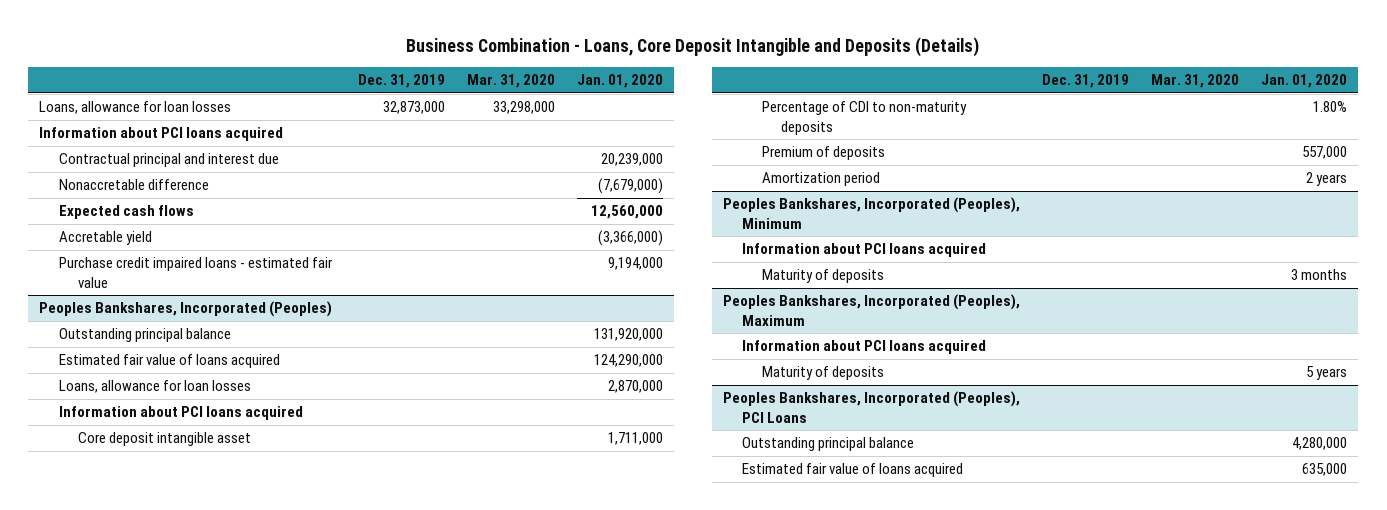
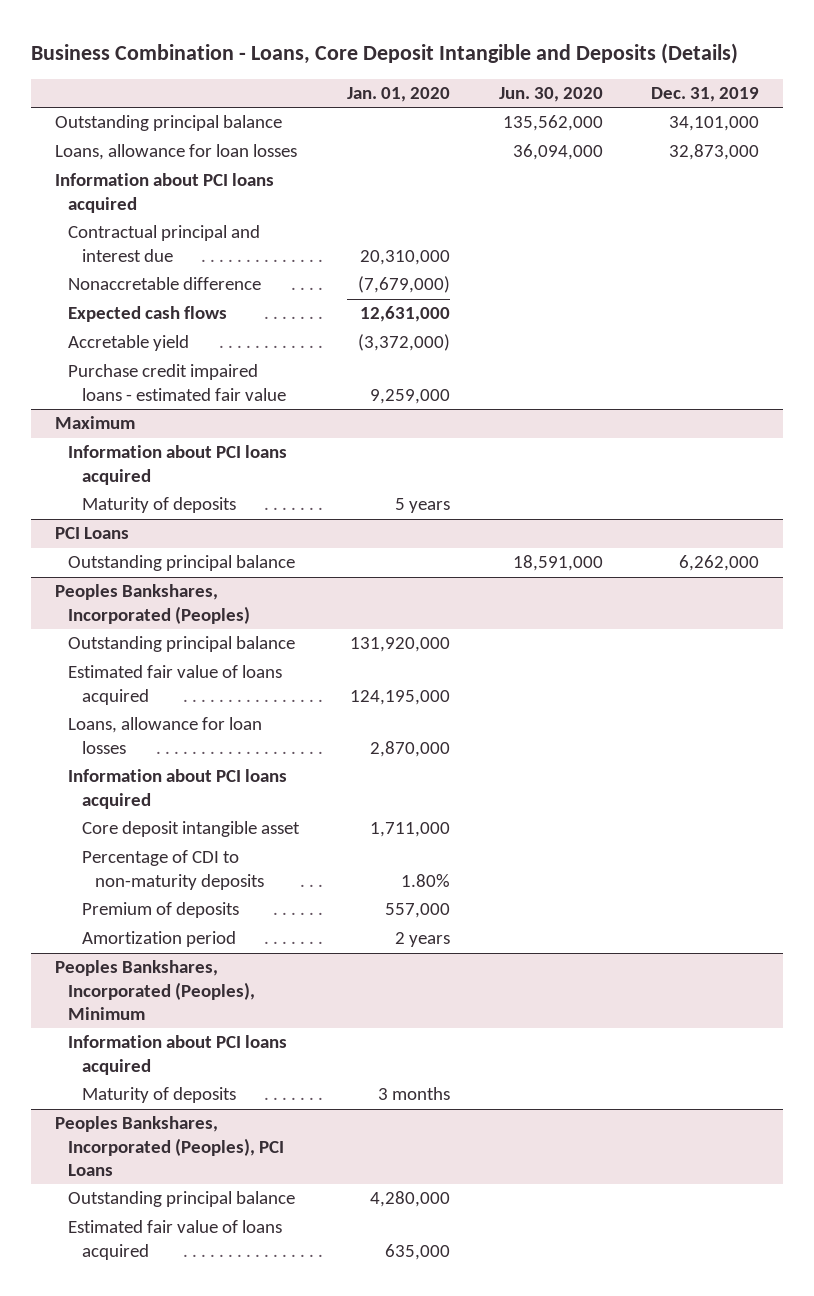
- | Dec. 31, 2019 | Mar. 31, 2020 | Jan. 01, 2020
+ | Jan. 01, 2020 | Jun. 30, 2020 | Dec. 31, 2019
+ Outstanding principal balance | | 135,562,000 | 34,101,000
- Contractual principal and interest due | | | 20,239,000
+ Contractual principal and interest due | 20,310,000 | |
- Expected cash flows | | | 12,560,000
- Accretable yield | | | (3,366,000)
- Purchase credit impaired loans - estimated fair value | | | 9,194,000
+ Expected cash flows | 12,631,000 | |
+ Accretable yield | (3,372,000) | |
+ Purchase credit impaired loans - estimated fair value | 9,259,000 | |
+ Maximum
+ Information about PCI loans acquired
+ Maturity of deposits | 5 years | |
+ PCI Loans
+ Outstanding principal balance | | 18,591,000 | 6,262,000
@ Peoples Bankshares, Incorporated (Peoples)
- Estimated fair value of loans acquired | | | 124,290,000
+ Estimated fair value of loans acquired | 124,195,000 | |
- Peoples Bankshares, Incorporated (Peoples), Maximum
- Information about PCI loans acquired
- Maturity of deposits | | | 5 years

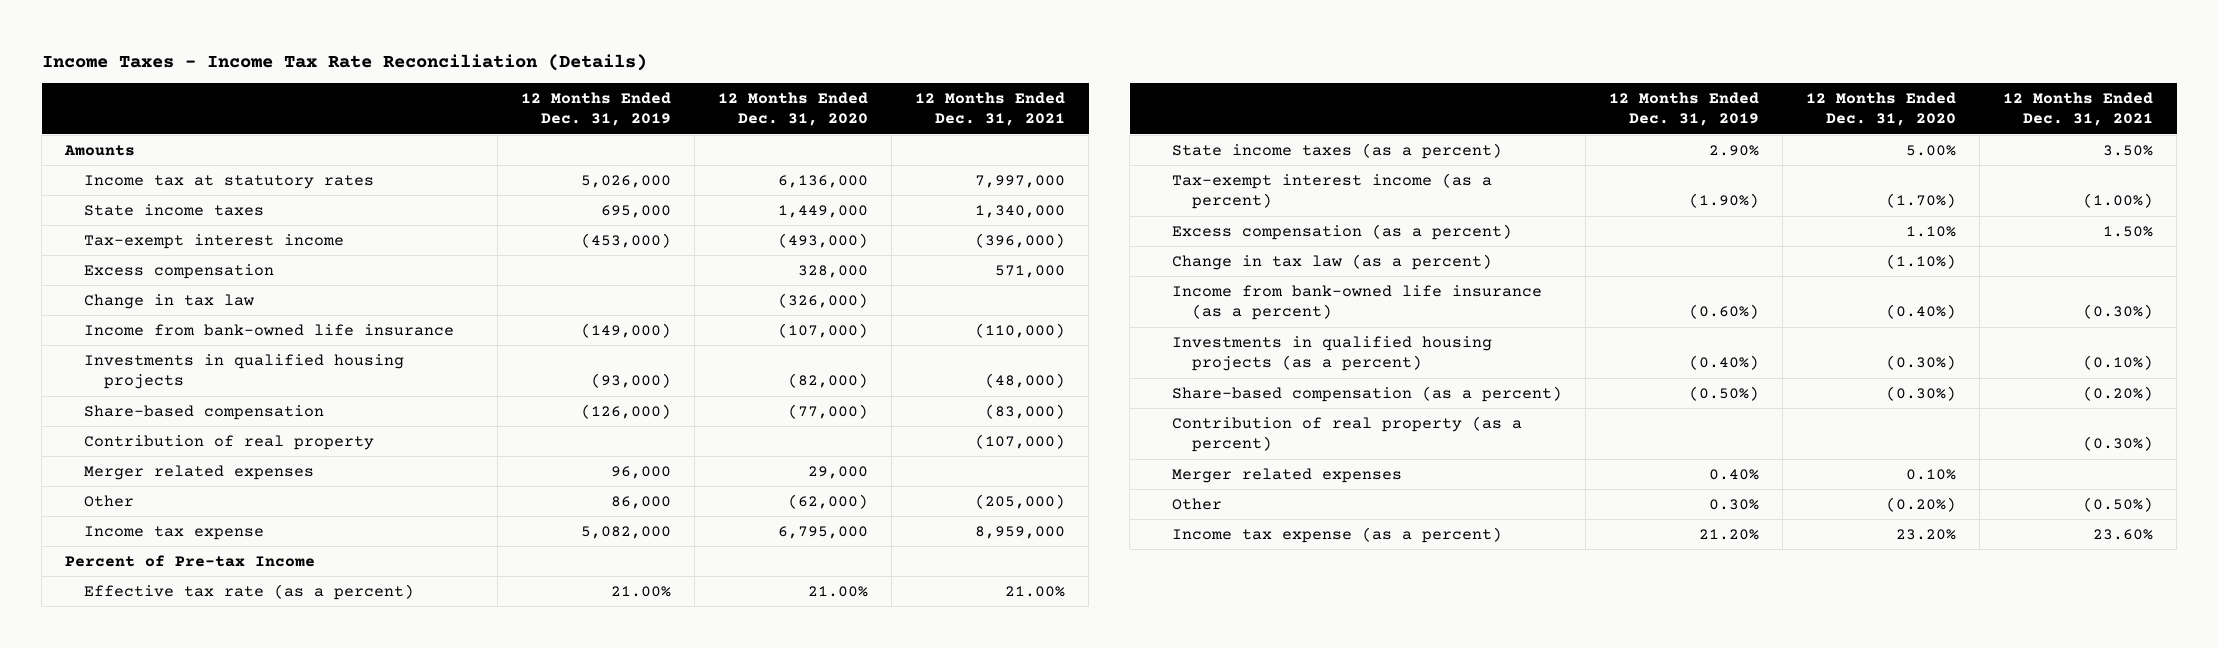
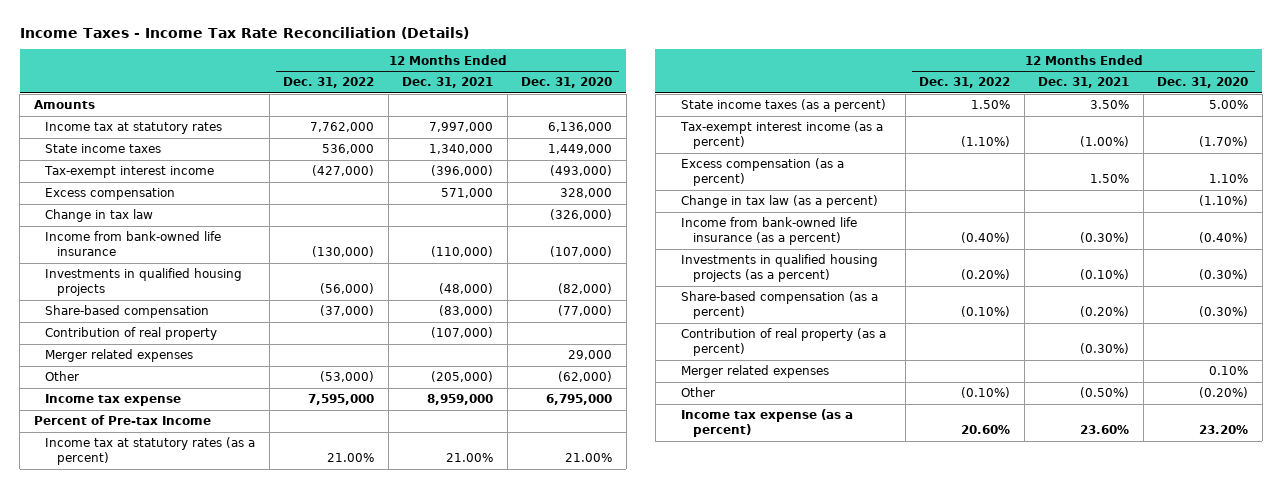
- | 12 Months Ended Dec. 31, 2019 | 12 Months Ended Dec. 31, 2020 | 12 Months Ended Dec. 31, 2021
+ | 12 Months Ended Dec. 31, 2022 | 12 Months Ended Dec. 31, 2021 | 12 Months Ended Dec. 31, 2020
- Effective tax rate (as a percent) | 21.00% | 21.00% | 21.00%
+ Income tax at statutory rates (as a percent) | 21.00% | 21.00% | 21.00%

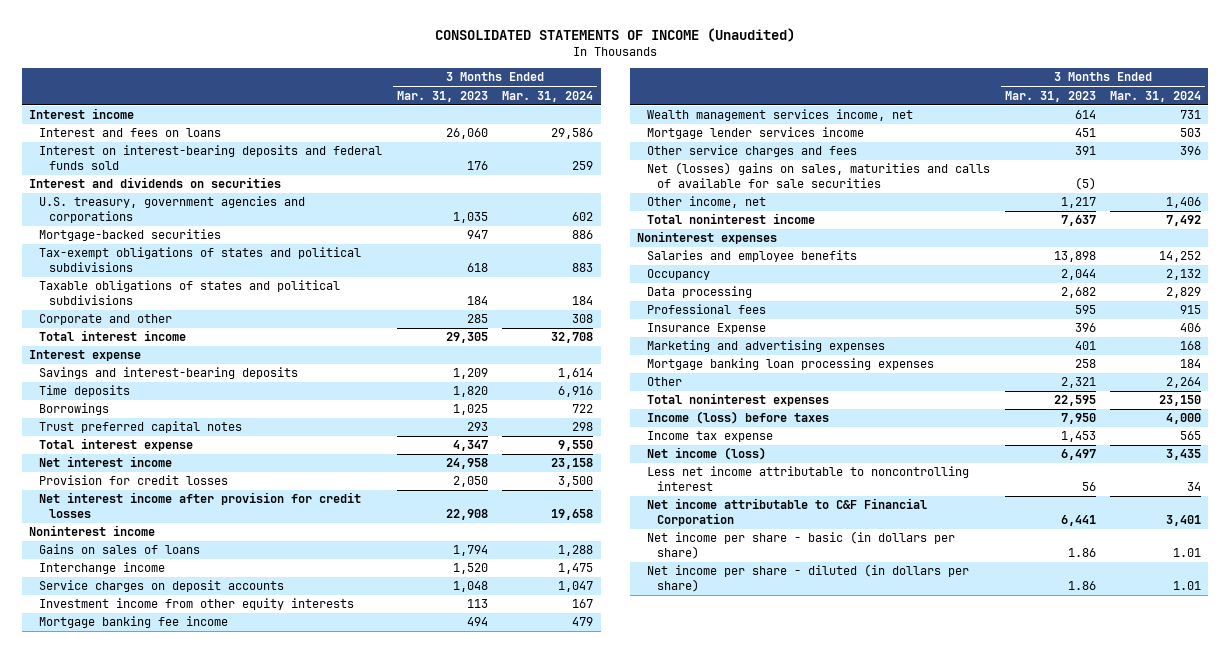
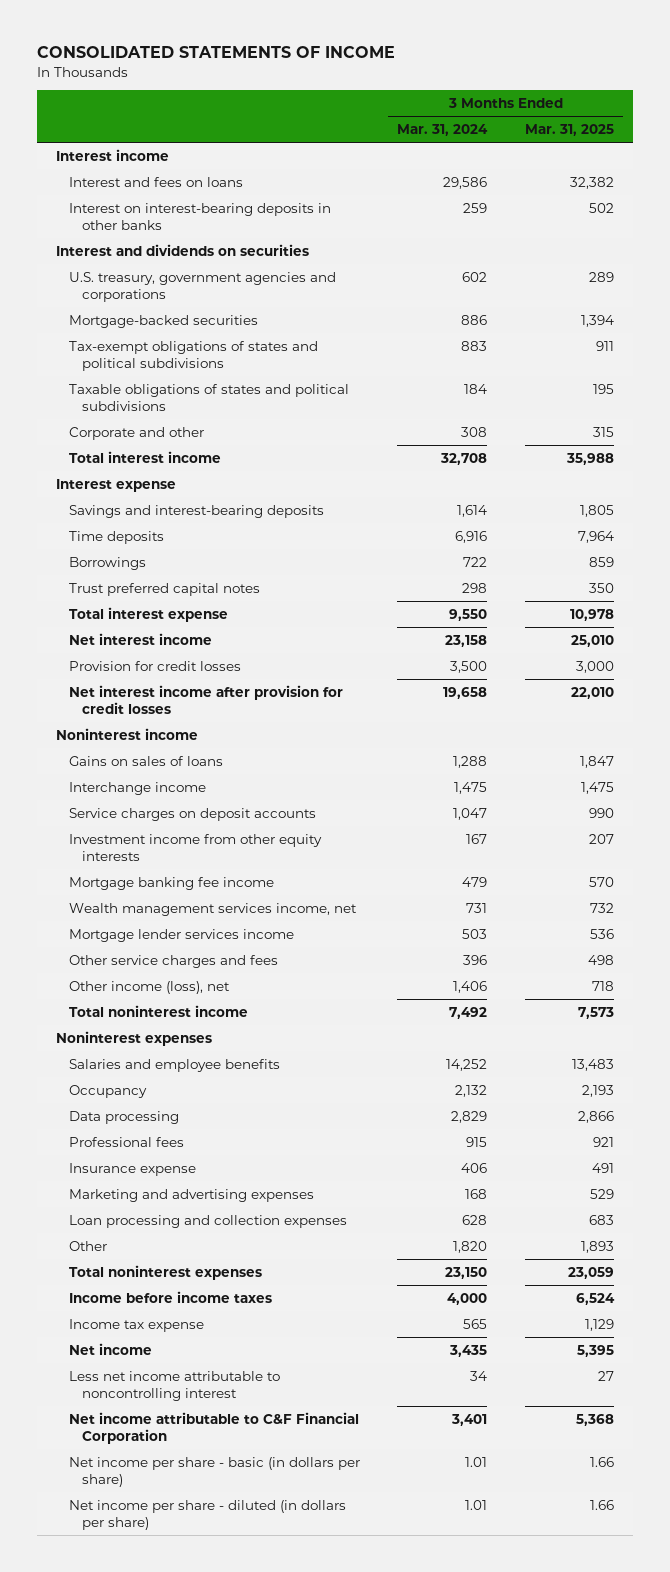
- CONSOLIDATED STATEMENTS OF INCOME (Unaudited)
+ CONSOLIDATED STATEMENTS OF INCOME
- | 3 Months Ended Mar. 31, 2023 | 3 Months Ended Mar. 31, 2024
+ | 3 Months Ended Mar. 31, 2024 | 3 Months Ended Mar. 31, 2025
- Interest on interest-bearing deposits and federal funds sold | 176 | 259
+ Interest on interest-bearing deposits in other banks | 259 | 502
- Net (losses) gains on sales, maturities and calls of available for sale securities | (5) |
- Other income, net | 1,217 | 1,406
+ Other income (loss), net | 1,406 | 718
- Insurance Expense | 396 | 406
+ Insurance expense | 406 | 491
- Mortgage banking loan processing expenses | 258 | 184
- Other | 2,321 | 2,264
+ Loan processing and collection expenses | 628 | 683
+ Other | 1,820 | 1,893
- Income (loss) before taxes | 7,950 | 4,000
+ Income before income taxes | 4,000 | 6,524
- Net income (loss) | 6,497 | 3,435
+ Net income | 3,435 | 5,395

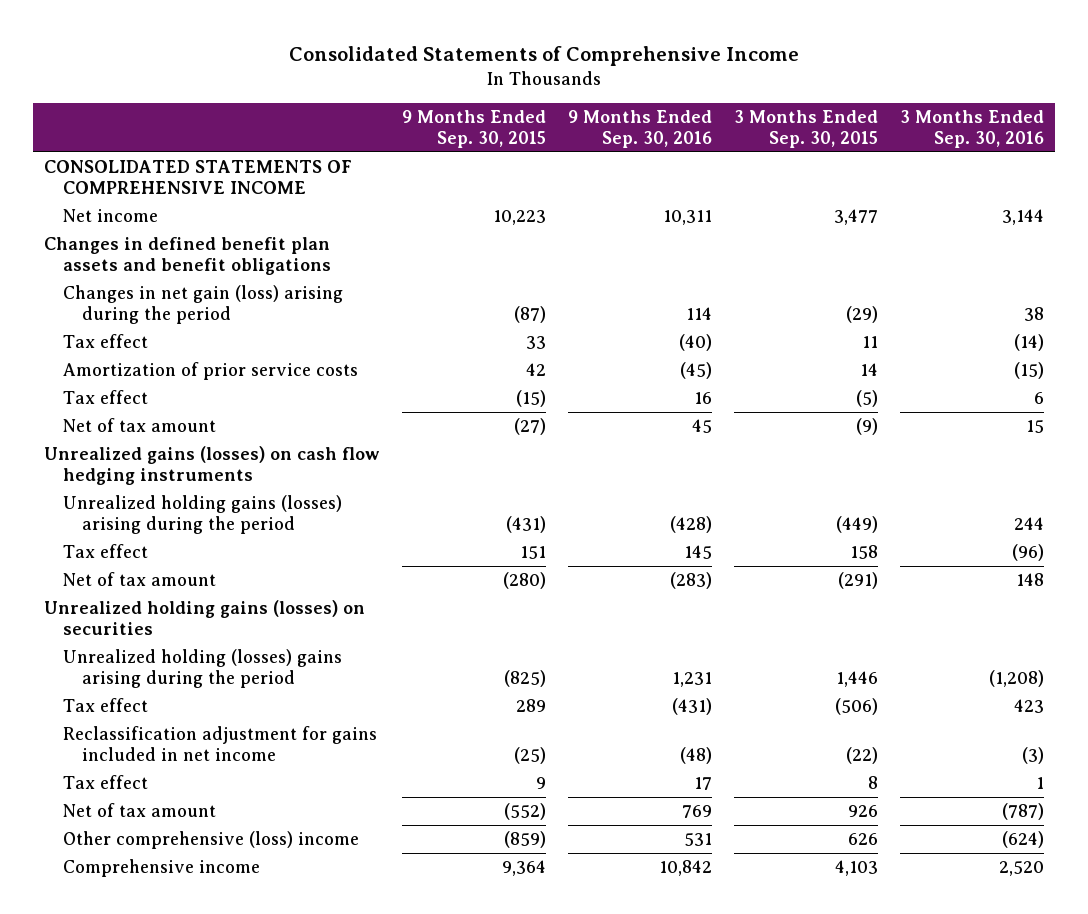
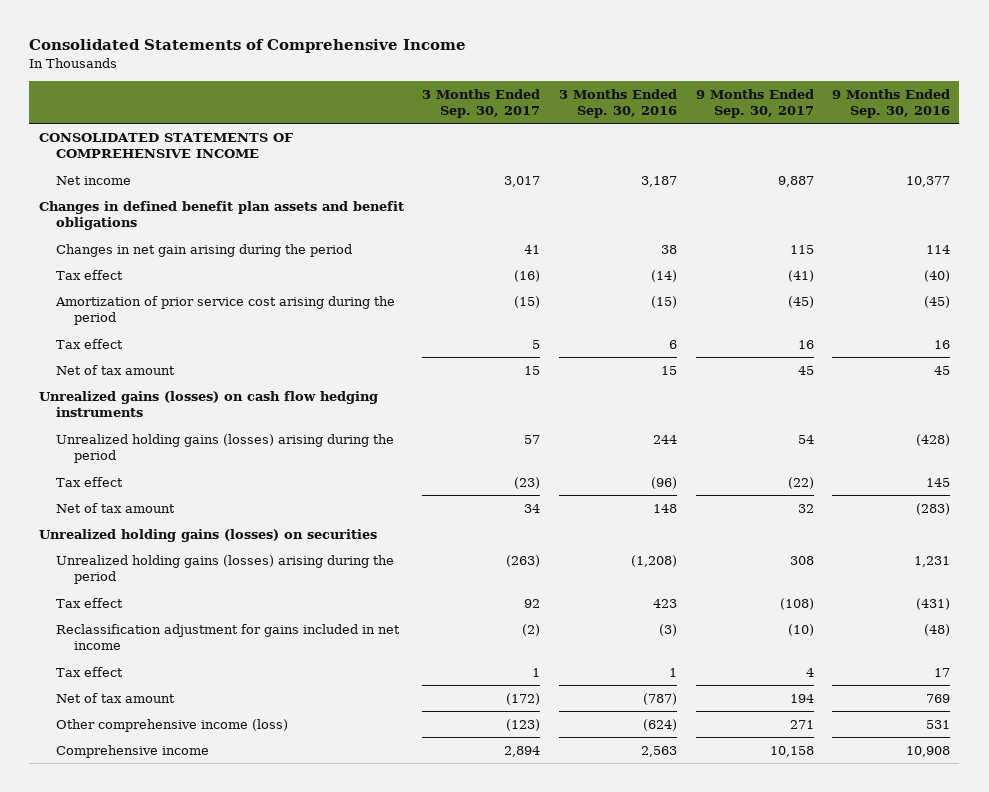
- | 9 Months Ended Sep. 30, 2015 | 9 Months Ended Sep. 30, 2016 | 3 Months Ended Sep. 30, 2015 | 3 Months Ended Sep. 30, 2016
+ | 3 Months Ended Sep. 30, 2017 | 3 Months Ended Sep. 30, 2016 | 9 Months Ended Sep. 30, 2017 | 9 Months Ended Sep. 30, 2016
- Net income | 10,223 | 10,311 | 3,477 | 3,144
+ Net income | 3,017 | 3,187 | 9,887 | 10,377
- Changes in net gain (loss) arising during the period | (87) | 114 | (29) | 38
+ Changes in net gain arising during the period | 41 | 38 | 115 | 114
- Amortization of prior service costs | 42 | (45) | 14 | (15)
+ Amortization of prior service cost arising during the period | (15) | (15) | (45) | (45)
- Unrealized holding (losses) gains arising during the period | (825) | 1,231 | 1,446 | (1,208)
+ Unrealized holding gains (losses) arising during the period | (263) | (1,208) | 308 | 1,231
- Other comprehensive (loss) income | (859) | 531 | 626 | (624)
- Comprehensive income | 9,364 | 10,842 | 4,103 | 2,520
+ Other comprehensive income (loss) | (123) | (624) | 271 | 531
+ Comprehensive income | 2,894 | 2,563 | 10,158 | 10,908

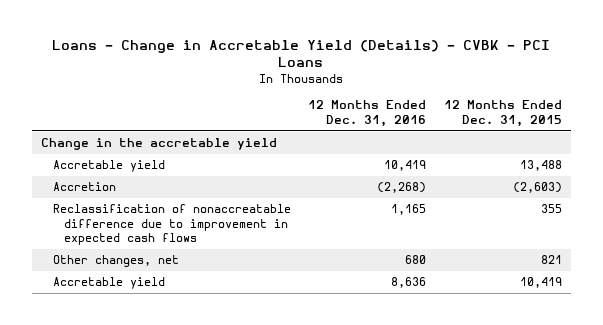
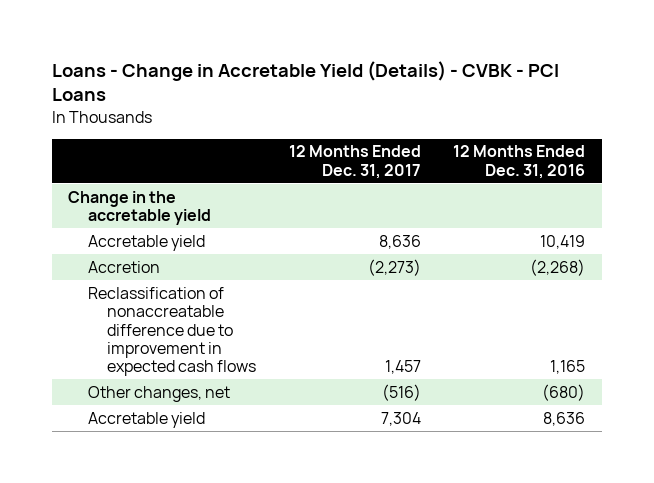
- | 12 Months Ended Dec. 31, 2016 | 12 Months Ended Dec. 31, 2015
+ | 12 Months Ended Dec. 31, 2017 | 12 Months Ended Dec. 31, 2016
- Other changes, net | 680 | 821
+ Other changes, net | (516) | (680)

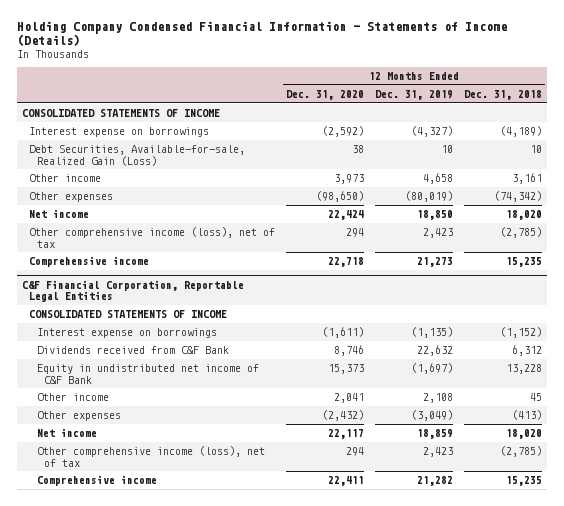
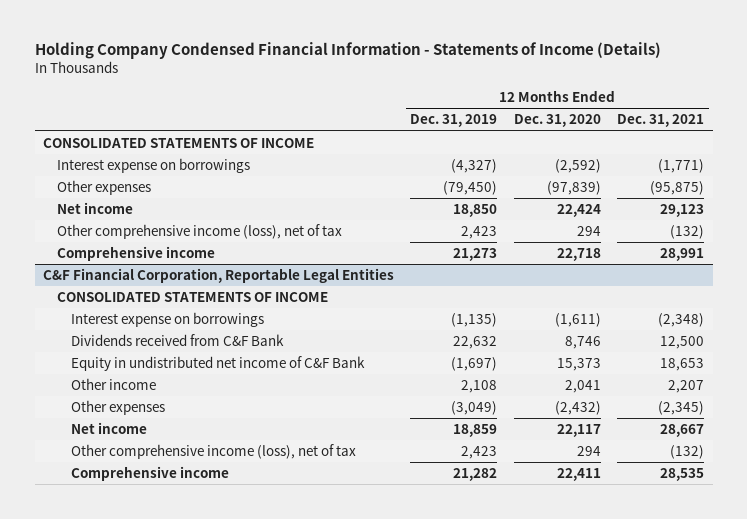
- | 12 Months Ended Dec. 31, 2020 | 12 Months Ended Dec. 31, 2019 | 12 Months Ended Dec. 31, 2018
+ | 12 Months Ended Dec. 31, 2019 | 12 Months Ended Dec. 31, 2020 | 12 Months Ended Dec. 31, 2021
- Debt Securities, Available-for-sale, Realized Gain (Loss) | 38 | 10 | 10
- Other income | 3,973 | 4,658 | 3,161
- Other expenses | (98,650) | (80,019) | (74,342)
+ Other expenses | (79,450) | (97,839) | (95,875)

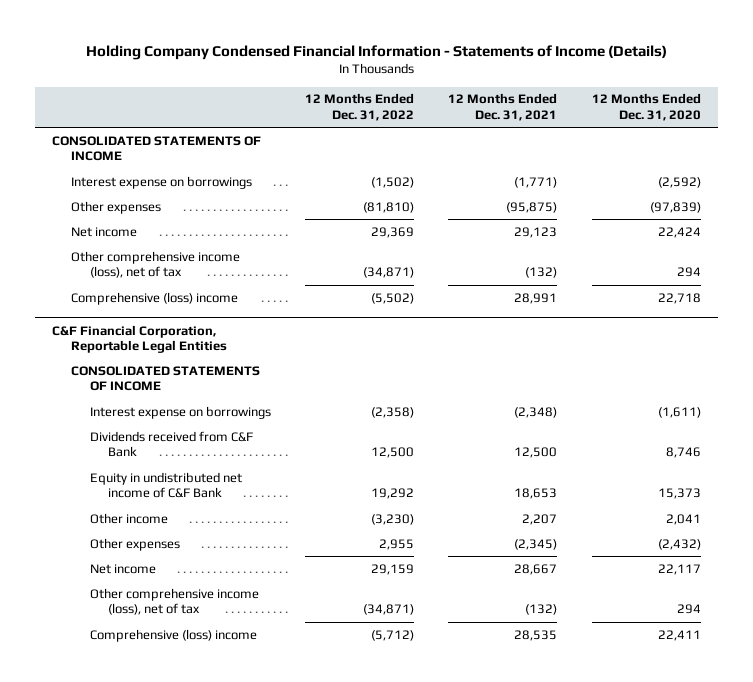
- | 12 Months Ended Dec. 31, 2019 | 12 Months Ended Dec. 31, 2020 | 12 Months Ended Dec. 31, 2021
+ | 12 Months Ended Dec. 31, 2022 | 12 Months Ended Dec. 31, 2021 | 12 Months Ended Dec. 31, 2020
- Comprehensive income | 21,273 | 22,718 | 28,991
+ Comprehensive (loss) income | (5,502) | 28,991 | 22,718
@ C&F Financial Corporation, Reportable Legal Entities
- Comprehensive income | 21,282 | 22,411 | 28,535
+ Comprehensive (loss) income | (5,712) | 28,535 | 22,411

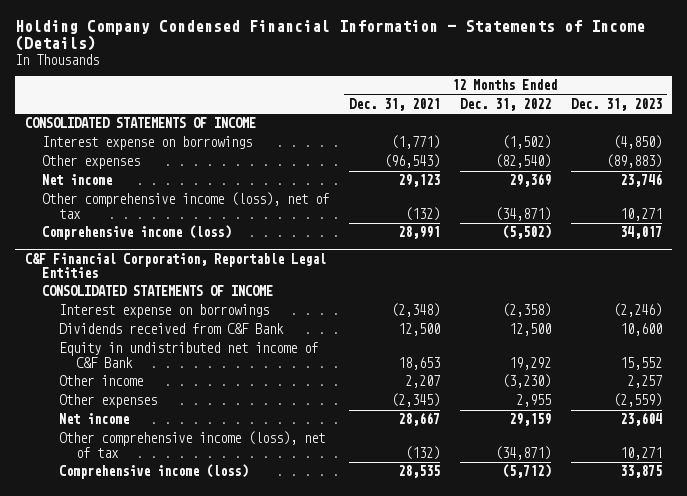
- | 12 Months Ended Dec. 31, 2022 | 12 Months Ended Dec. 31, 2021 | 12 Months Ended Dec. 31, 2020
+ | 12 Months Ended Dec. 31, 2021 | 12 Months Ended Dec. 31, 2022 | 12 Months Ended Dec. 31, 2023
- Other expenses | (81,810) | (95,875) | (97,839)
+ Other expenses | (96,543) | (82,540) | (89,883)
- Comprehensive (loss) income | (5,502) | 28,991 | 22,718
+ Comprehensive income (loss) | 28,991 | (5,502) | 34,017
@ C&F Financial Corporation, Reportable Legal Entities
- Comprehensive (loss) income | (5,712) | 28,535 | 22,411
+ Comprehensive income (loss) | 28,535 | (5,712) | 33,875

